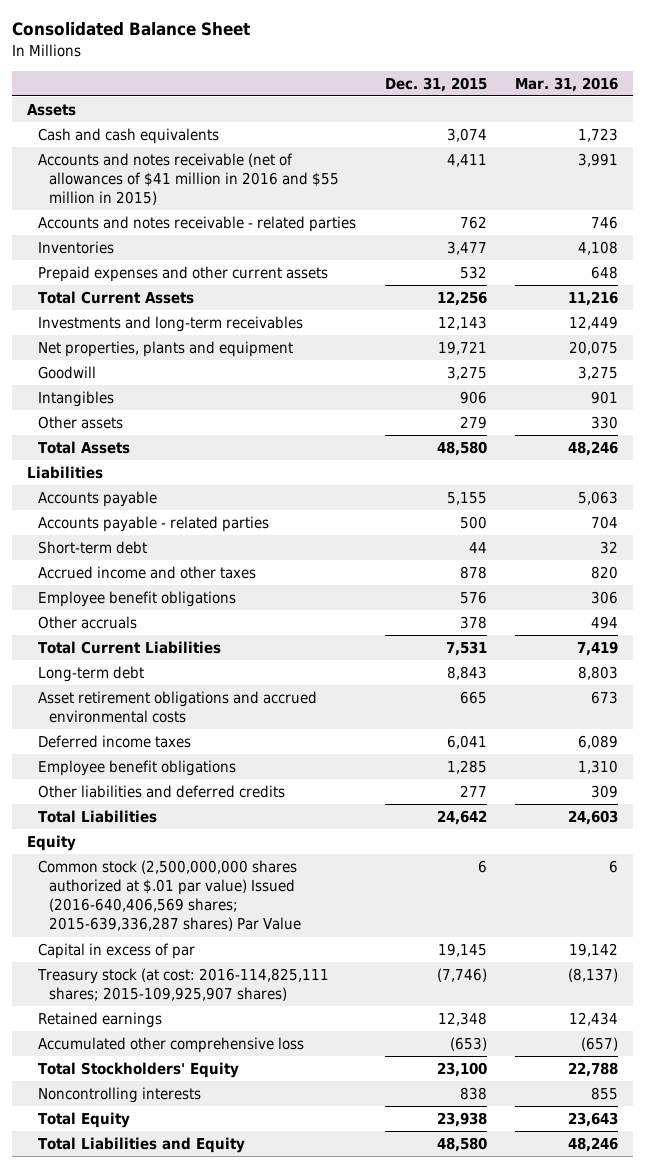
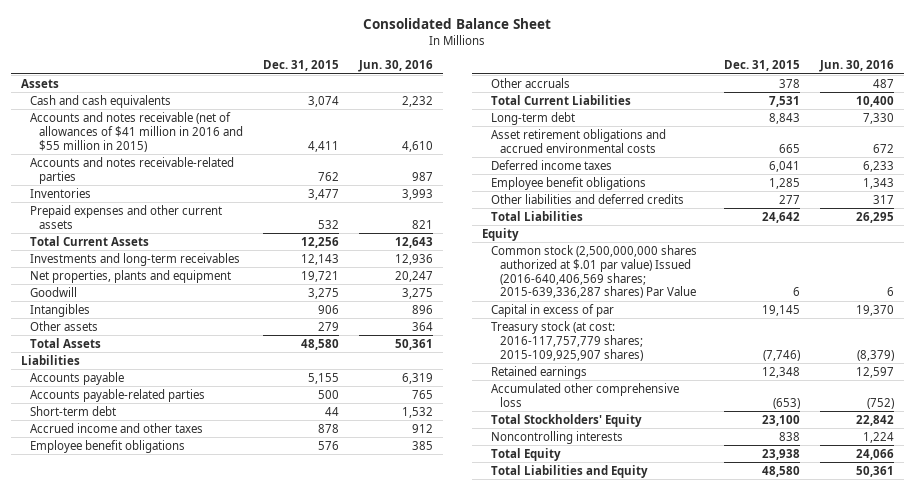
- | Dec. 31, 2015 | Mar. 31, 2016
+ | Dec. 31, 2015 | Jun. 30, 2016
- Accounts and notes receivable - related parties | 762 | 746
+ Accounts and notes receivable-related parties | 762 | 987
- Accounts payable - related parties | 500 | 704
+ Accounts payable-related parties | 500 | 765
- Treasury stock (at cost: 2016-114,825,111 shares; 2015-109,925,907 shares) | (7,746) | (8,137)
+ Treasury stock (at cost: 2016-117,757,779 shares; 2015-109,925,907 shares) | (7,746) | (8,379)

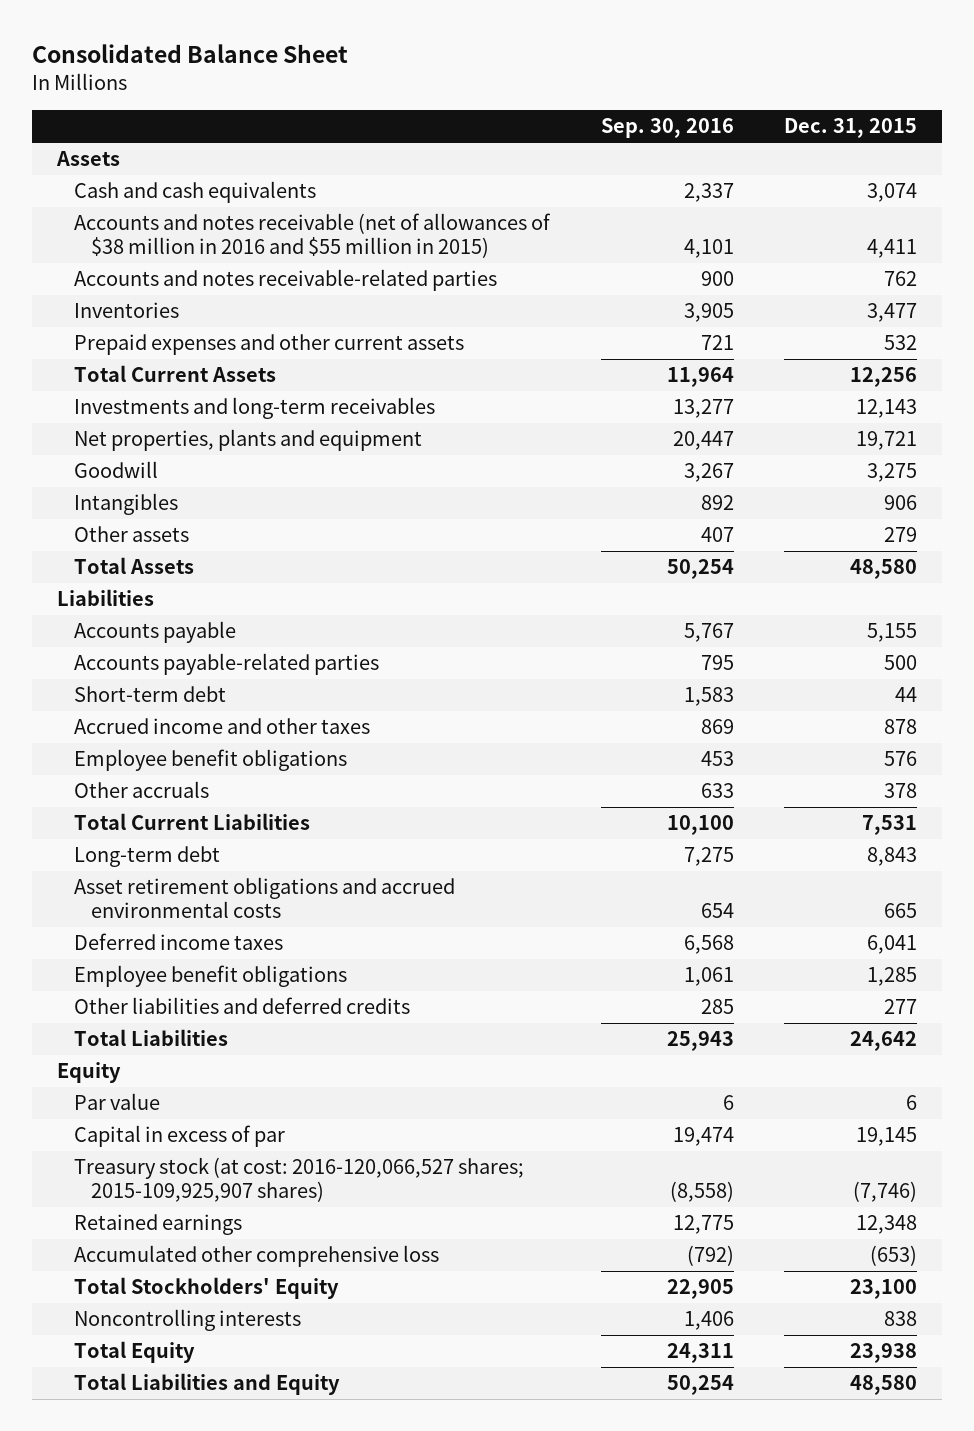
- | Dec. 31, 2015 | Jun. 30, 2016
+ | Sep. 30, 2016 | Dec. 31, 2015
- Accounts and notes receivable (net of allowances of $41 million in 2016 and $55 million in 2015) | 4,411 | 4,610
+ Accounts and notes receivable (net of allowances of $38 million in 2016 and $55 million in 2015) | 4,101 | 4,411
- Common stock (2,500,000,000 shares authorized at $.01 par value) Issued (2016-640,406,569 shares; 2015-639,336,287 shares) Par Value | 6 | 6
+ Par value | 6 | 6
- Treasury stock (at cost: 2016-117,757,779 shares; 2015-109,925,907 shares) | (7,746) | (8,379)
+ Treasury stock (at cost: 2016-120,066,527 shares; 2015-109,925,907 shares) | (8,558) | (7,746)

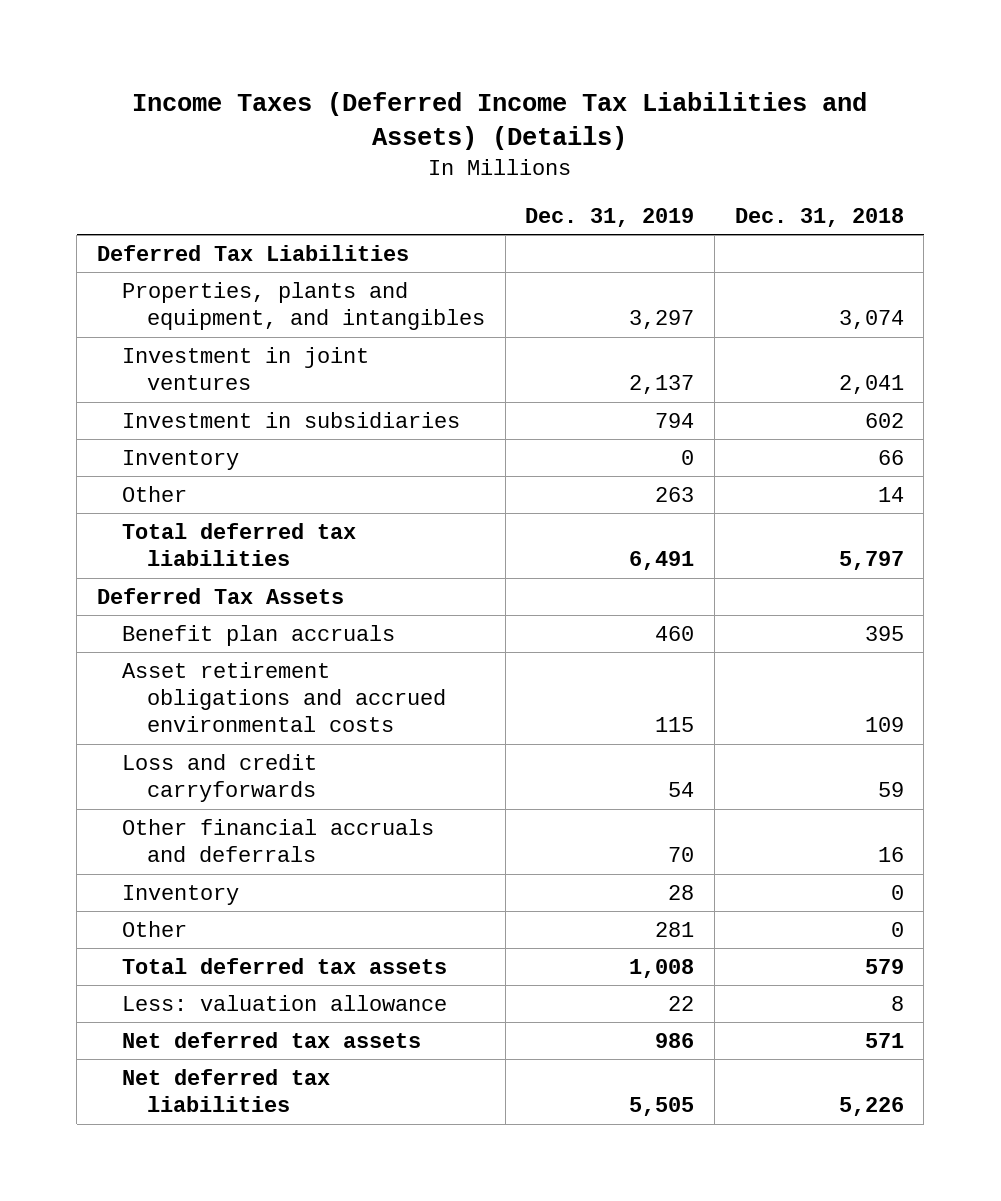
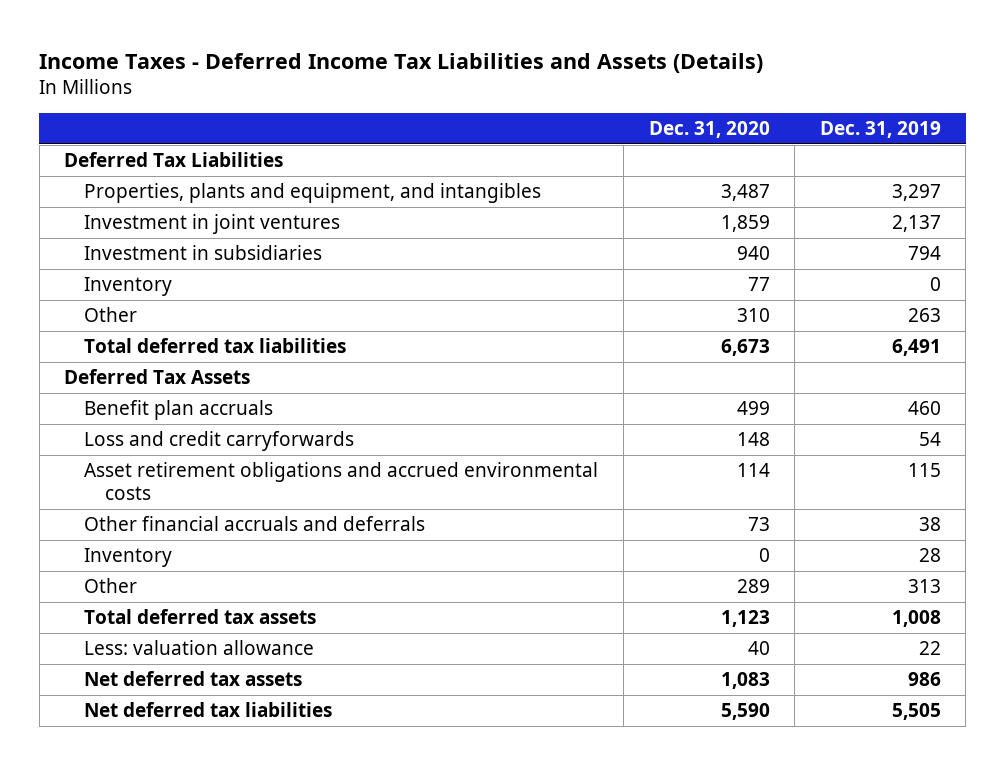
- Income Taxes (Deferred Income Tax Liabilities and Assets) (Details)
+ Income Taxes - Deferred Income Tax Liabilities and Assets (Details)
- | Dec. 31, 2019 | Dec. 31, 2018
+ | Dec. 31, 2020 | Dec. 31, 2019
- Other financial accruals and deferrals | 70 | 16
moved down: Asset retirement obligations and accrued environmental costs | 114 | 115
+ Other financial accruals and deferrals | 73 | 38
- Other | 281 | 0
+ Other | 289 | 313

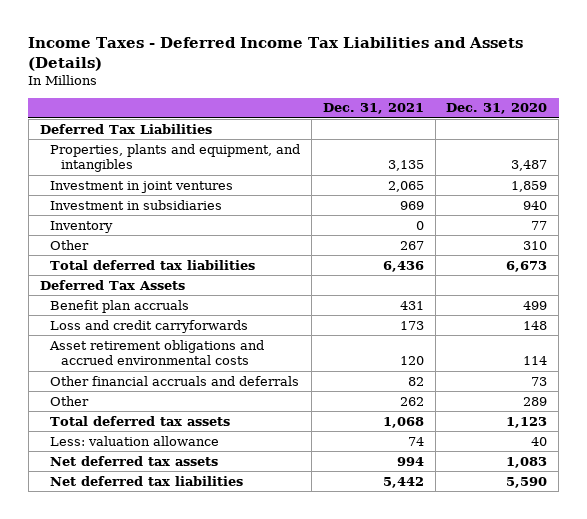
- | Dec. 31, 2020 | Dec. 31, 2019
+ | Dec. 31, 2021 | Dec. 31, 2020
- Inventory | 0 | 28

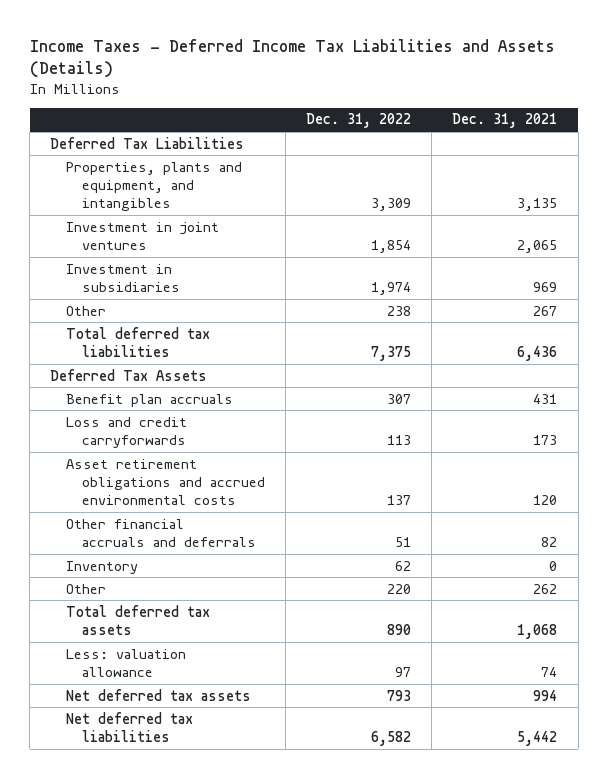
- | Dec. 31, 2021 | Dec. 31, 2020
+ | Dec. 31, 2022 | Dec. 31, 2021
moved down: Inventory | 62 | 0

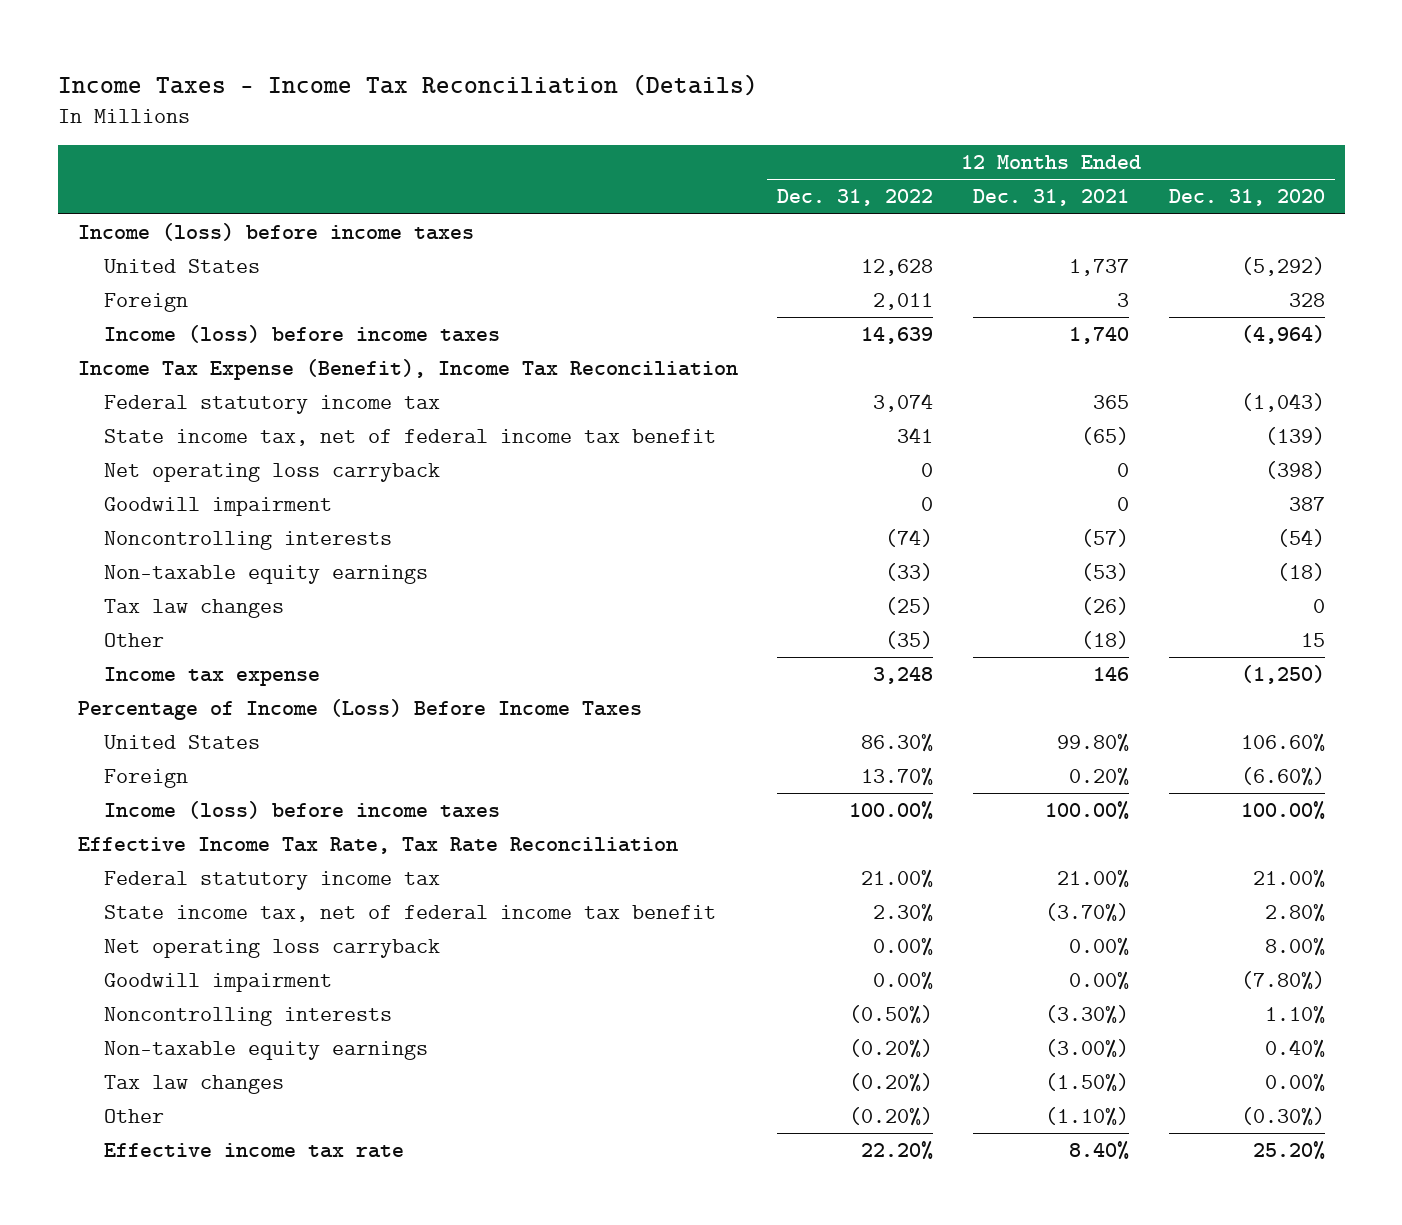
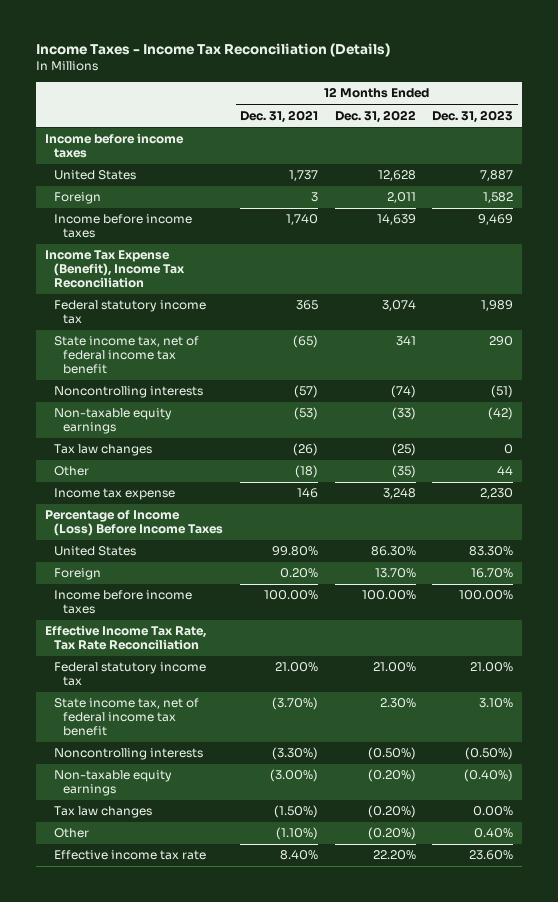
- | 12 Months Ended Dec. 31, 2022 | 12 Months Ended Dec. 31, 2021 | 12 Months Ended Dec. 31, 2020
+ | 12 Months Ended Dec. 31, 2021 | 12 Months Ended Dec. 31, 2022 | 12 Months Ended Dec. 31, 2023
- Income (loss) before income taxes
+ Income before income taxes
- Income (loss) before income taxes | 14,639 | 1,740 | (4,964)
+ Income before income taxes | 1,740 | 14,639 | 9,469
- Net operating loss carryback | 0 | 0 | (398)
- Goodwill impairment | 0 | 0 | 387
- Income (loss) before income taxes | 100.00% | 100.00% | 100.00%
+ Income before income taxes | 100.00% | 100.00% | 100.00%
- Net operating loss carryback | 0.00% | 0.00% | 8.00%
- Goodwill impairment | 0.00% | 0.00% | (7.80%)

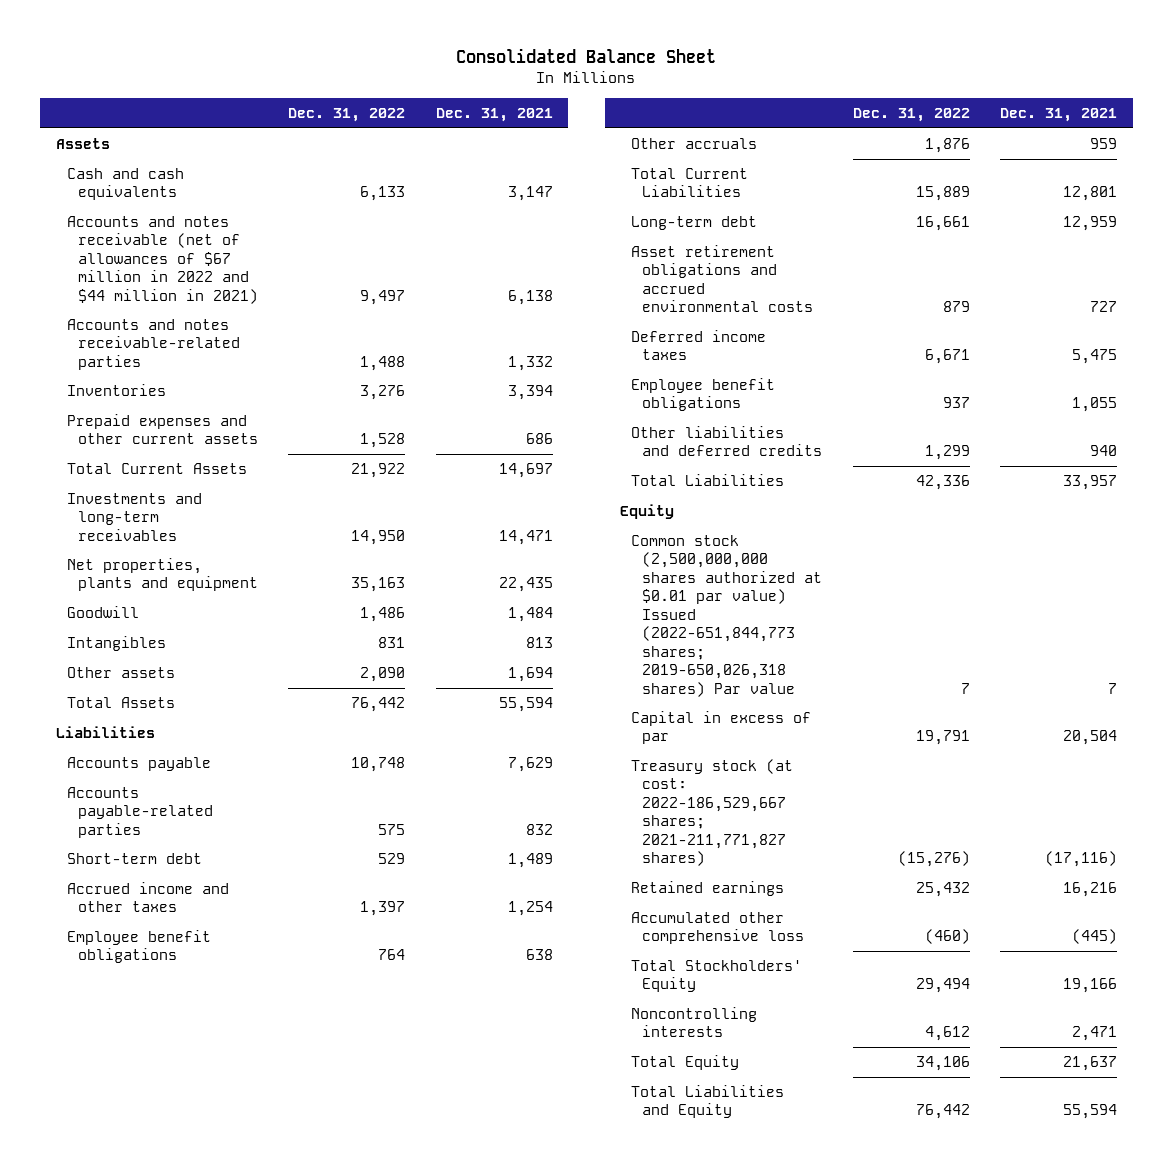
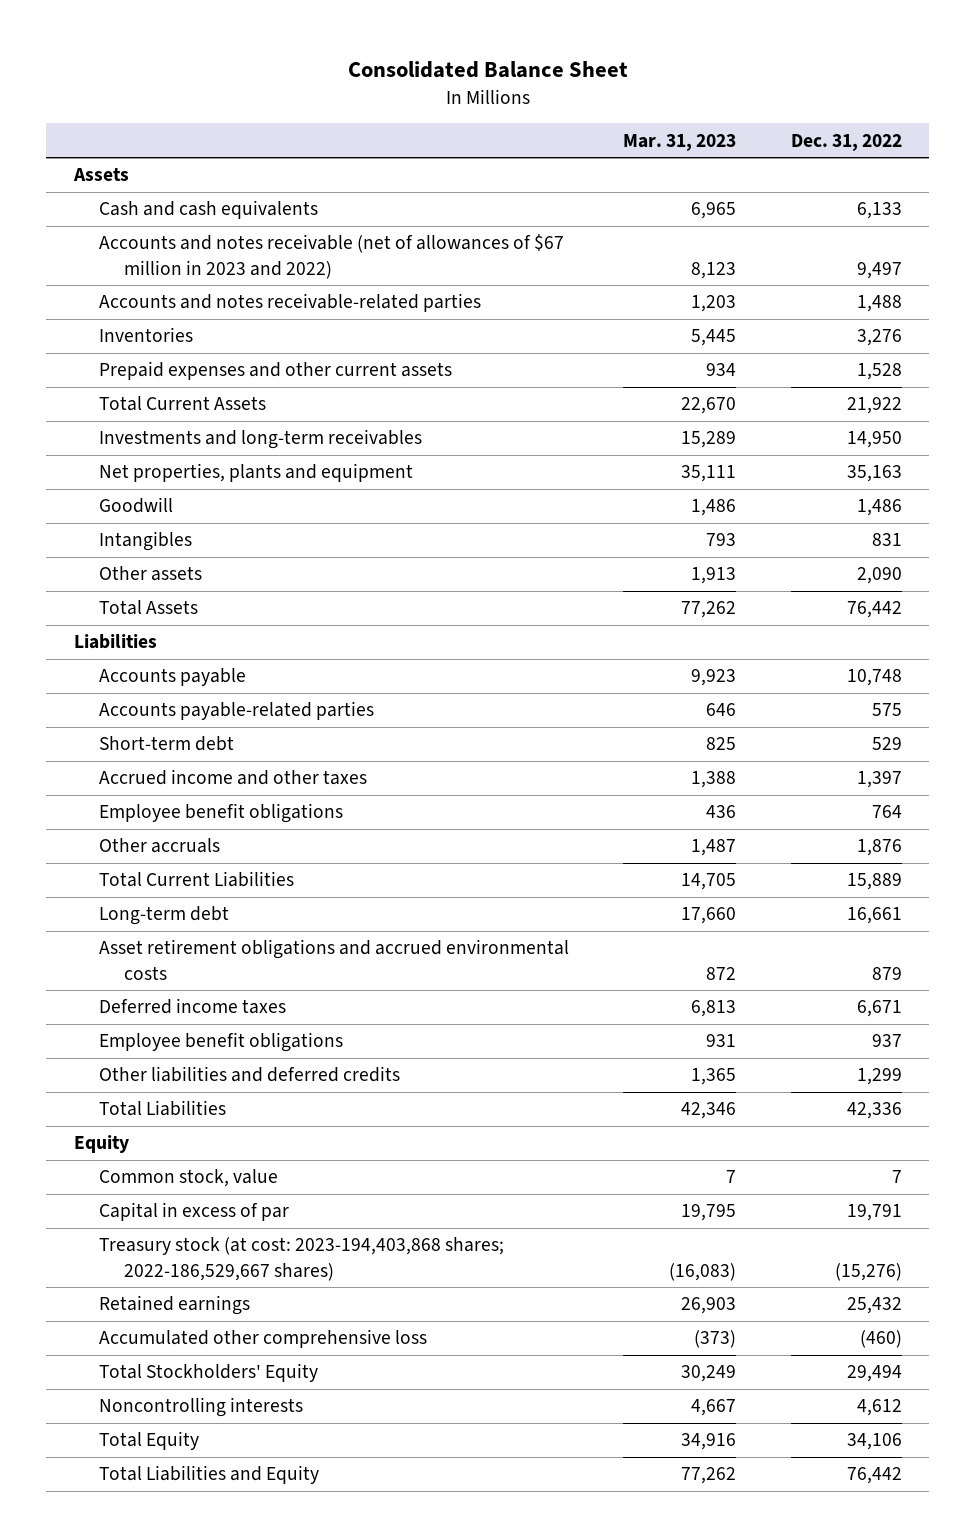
- | Dec. 31, 2022 | Dec. 31, 2021
+ | Mar. 31, 2023 | Dec. 31, 2022
- Accounts and notes receivable (net of allowances of $67 million in 2022 and $44 million in 2021) | 9,497 | 6,138
+ Accounts and notes receivable (net of allowances of $67 million in 2023 and 2022) | 8,123 | 9,497
- Common stock (2,500,000,000 shares authorized at $0.01 par value) Issued (2022-651,844,773 shares; 2019-650,026,318 shares) Par value | 7 | 7
+ Common stock, value | 7 | 7
- Treasury stock (at cost: 2022-186,529,667 shares; 2021-211,771,827 shares) | (15,276) | (17,116)
+ Treasury stock (at cost: 2023-194,403,868 shares; 2022-186,529,667 shares) | (16,083) | (15,276)

